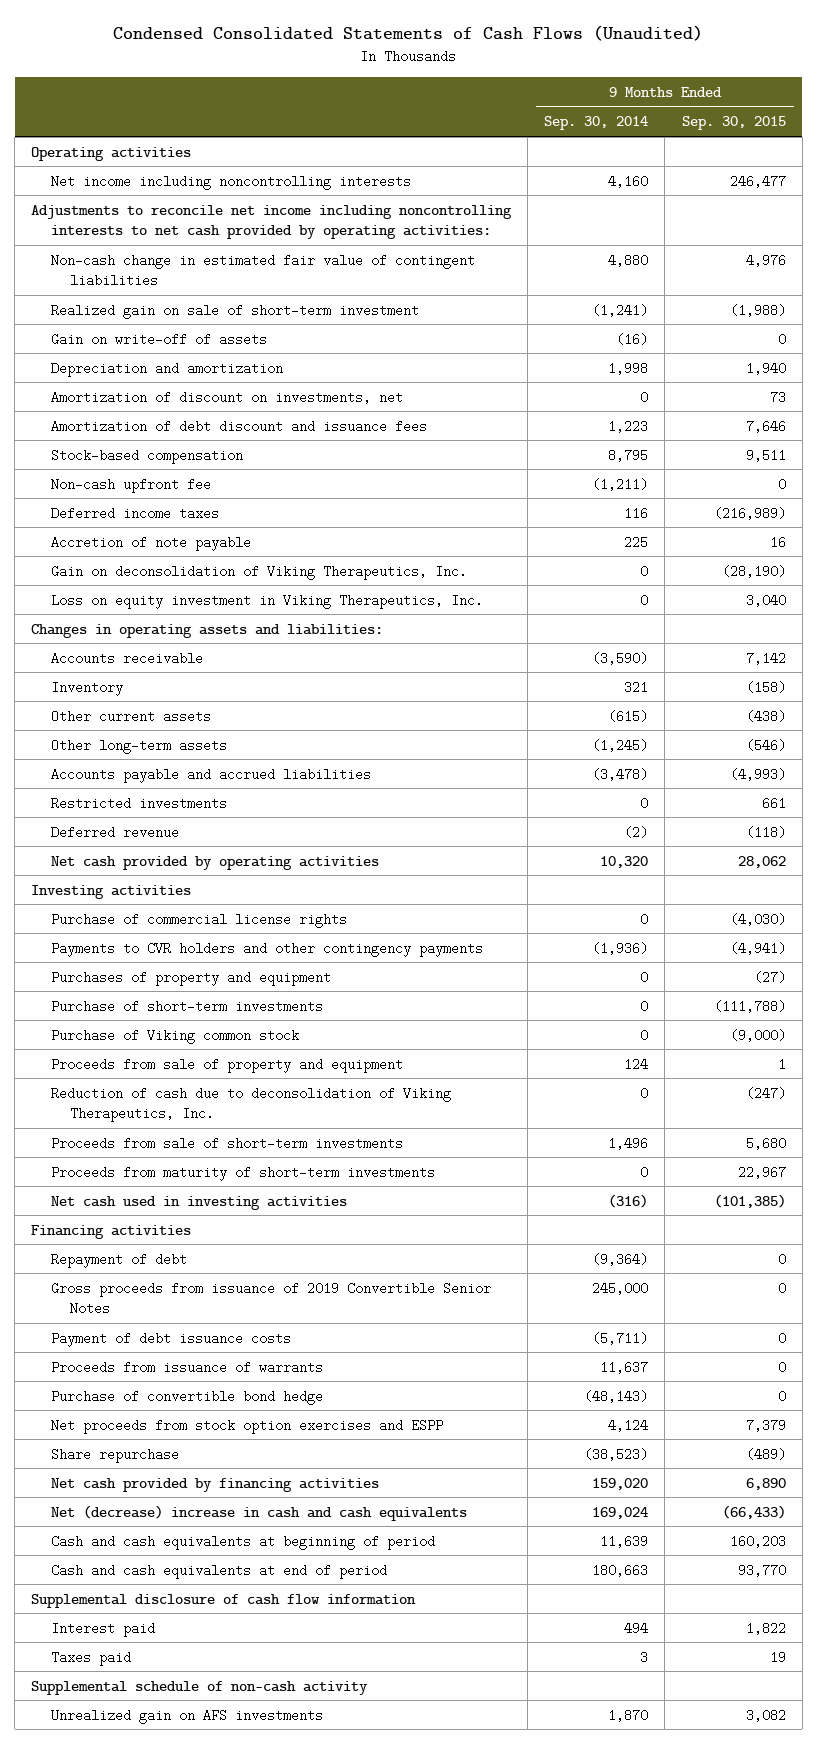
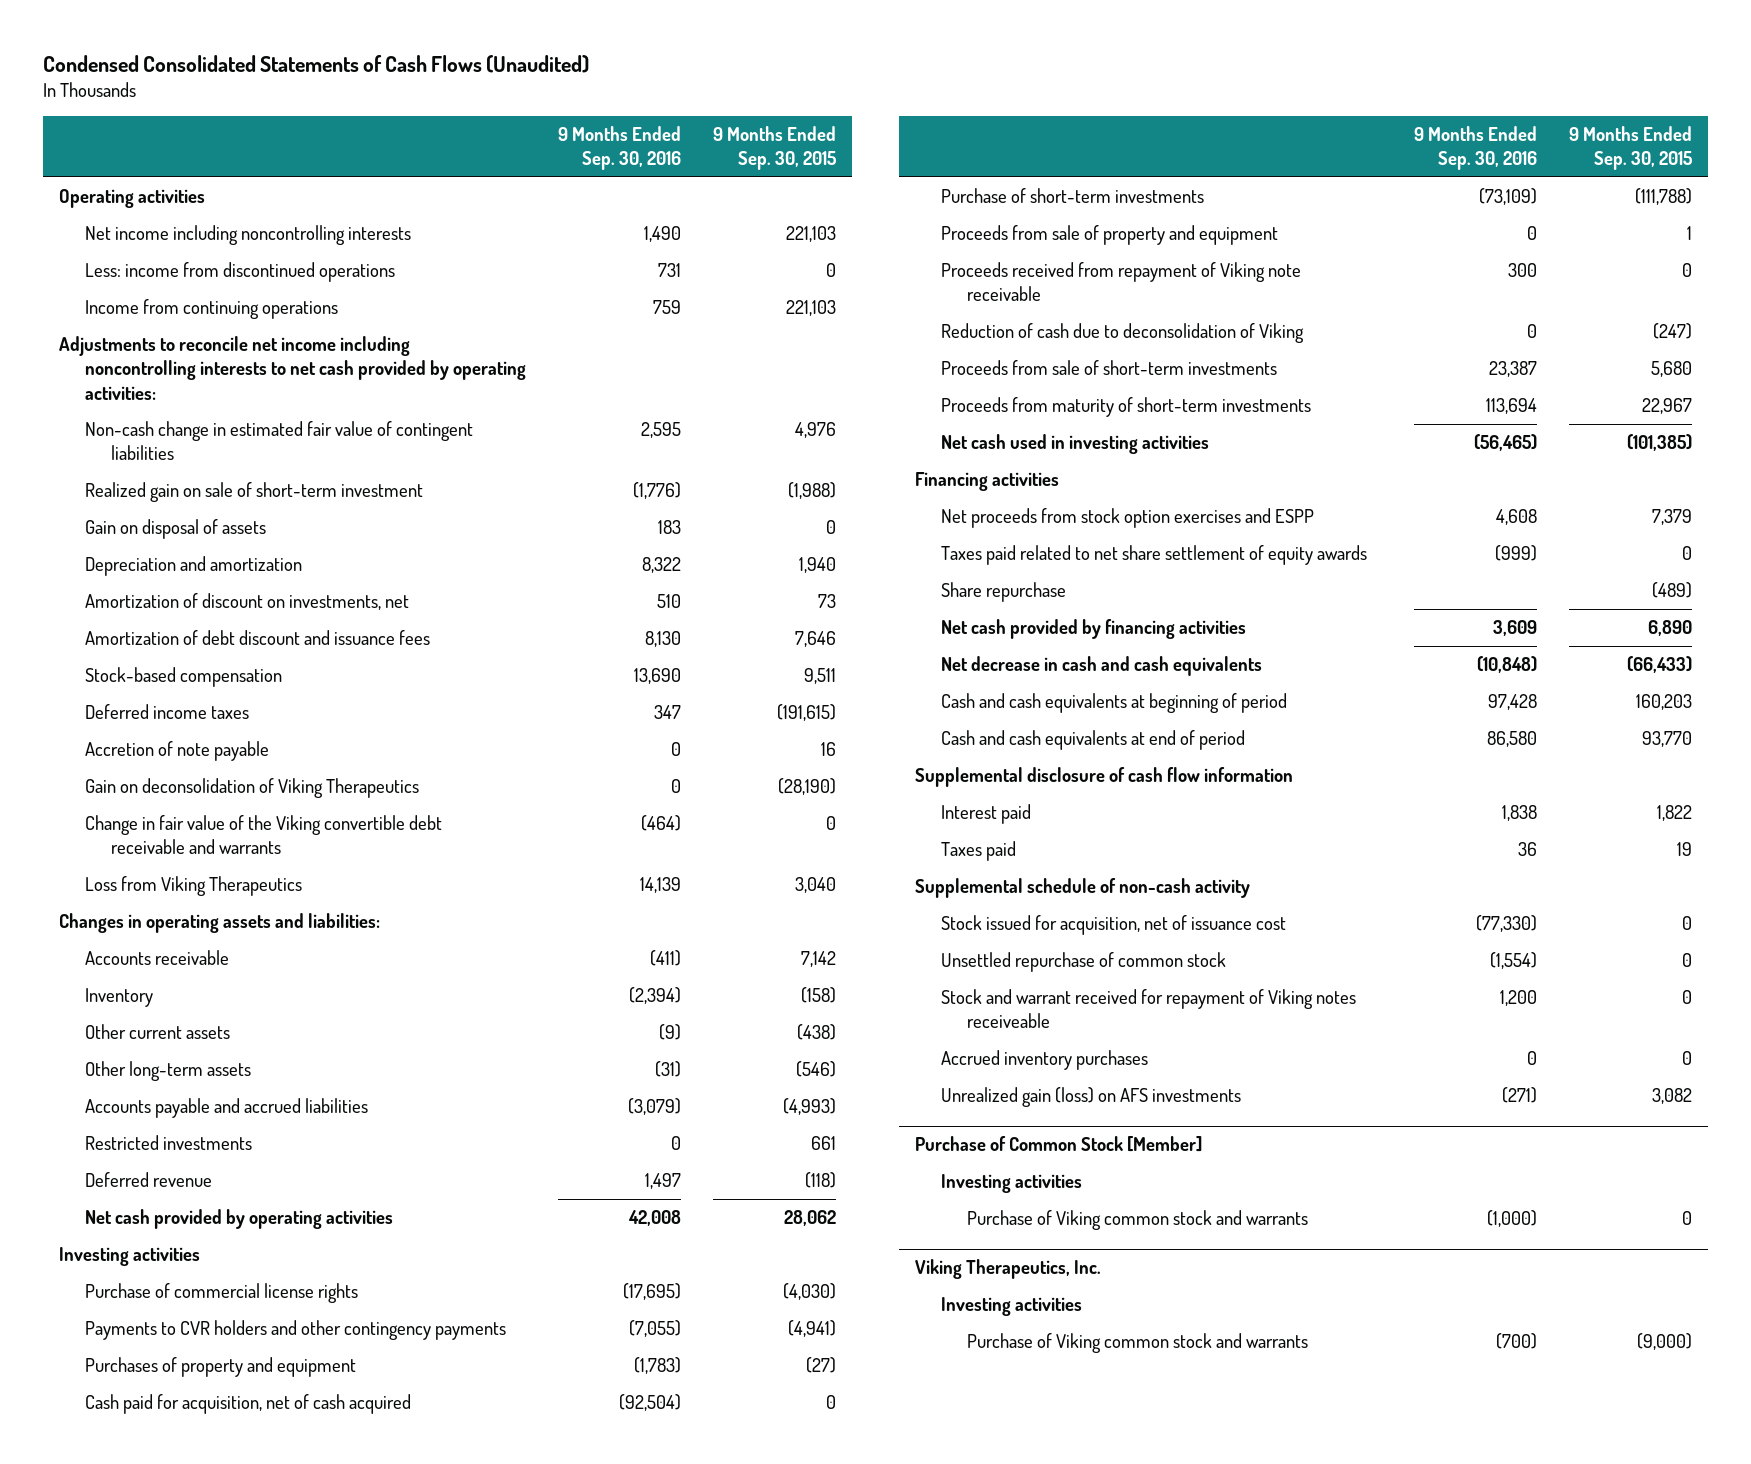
- | 9 Months Ended Sep. 30, 2014 | 9 Months Ended Sep. 30, 2015
+ | 9 Months Ended Sep. 30, 2016 | 9 Months Ended Sep. 30, 2015
- Net income including noncontrolling interests | 4,160 | 246,477
+ Net income including noncontrolling interests | 1,490 | 221,103
+ Less: income from discontinued operations | 731 | 0
+ Income from continuing operations | 759 | 221,103
- Gain on write-off of assets | (16) | 0
+ Gain on disposal of assets | 183 | 0
- Non-cash upfront fee | (1,211) | 0
- Deferred income taxes | 116 | (216,989)
+ Deferred income taxes | 347 | (191,615)
- Gain on deconsolidation of Viking Therapeutics, Inc. | 0 | (28,190)
- Loss on equity investment in Viking Therapeutics, Inc. | 0 | 3,040
+ Gain on deconsolidation of Viking Therapeutics | 0 | (28,190)
+ Change in fair value of the Viking convertible debt receivable and warrants | (464) | 0
+ Loss from Viking Therapeutics | 14,139 | 3,040
+ Cash paid for acquisition, net of cash acquired | (92,504) | 0
- Purchase of Viking common stock | 0 | (9,000)
- Reduction of cash due to deconsolidation of Viking Therapeutics, Inc. | 0 | (247)
+ Proceeds received from repayment of Viking note receivable | 300 | 0
+ Reduction of cash due to deconsolidation of Viking | 0 | (247)
- Repayment of debt | (9,364) | 0
- Gross proceeds from issuance of 2019 Convertible Senior Notes | 245,000 | 0
- Payment of debt issuance costs | (5,711) | 0
- Proceeds from issuance of warrants | 11,637 | 0
- Purchase of convertible bond hedge | (48,143) | 0
+ Taxes paid related to net share settlement of equity awards | (999) | 0
- Net (decrease) increase in cash and cash equivalents | 169,024 | (66,433)
+ Net decrease in cash and cash equivalents | (10,848) | (66,433)
- Unrealized gain on AFS investments | 1,870 | 3,082
+ Stock issued for acquisition, net of issuance cost | (77,330) | 0
+ Unsettled repurchase of common stock | (1,554) | 0
+ Stock and warrant received for repayment of Viking notes receiveable | 1,200 | 0
+ Accrued inventory purchases | 0 | 0
+ Unrealized gain (loss) on AFS investments | (271) | 3,082
+ Purchase of Common Stock [Member]
+ Investing activities
+ Purchase of Viking common stock and warrants | (1,000) | 0
+ Viking Therapeutics, Inc.
+ Investing activities
+ Purchase of Viking common stock and warrants | (700) | (9,000)

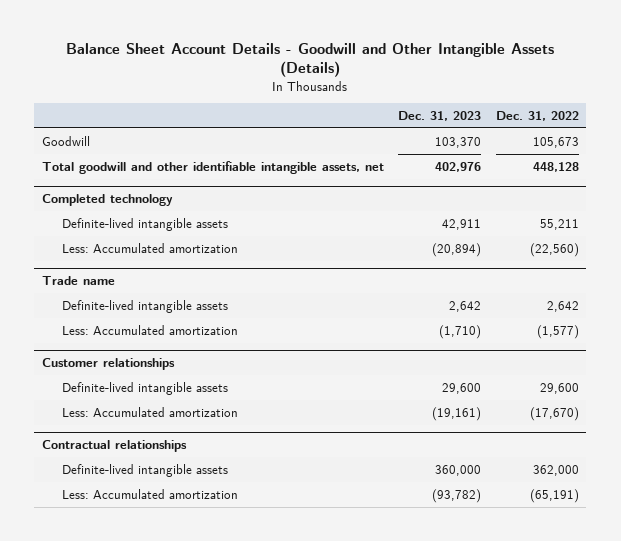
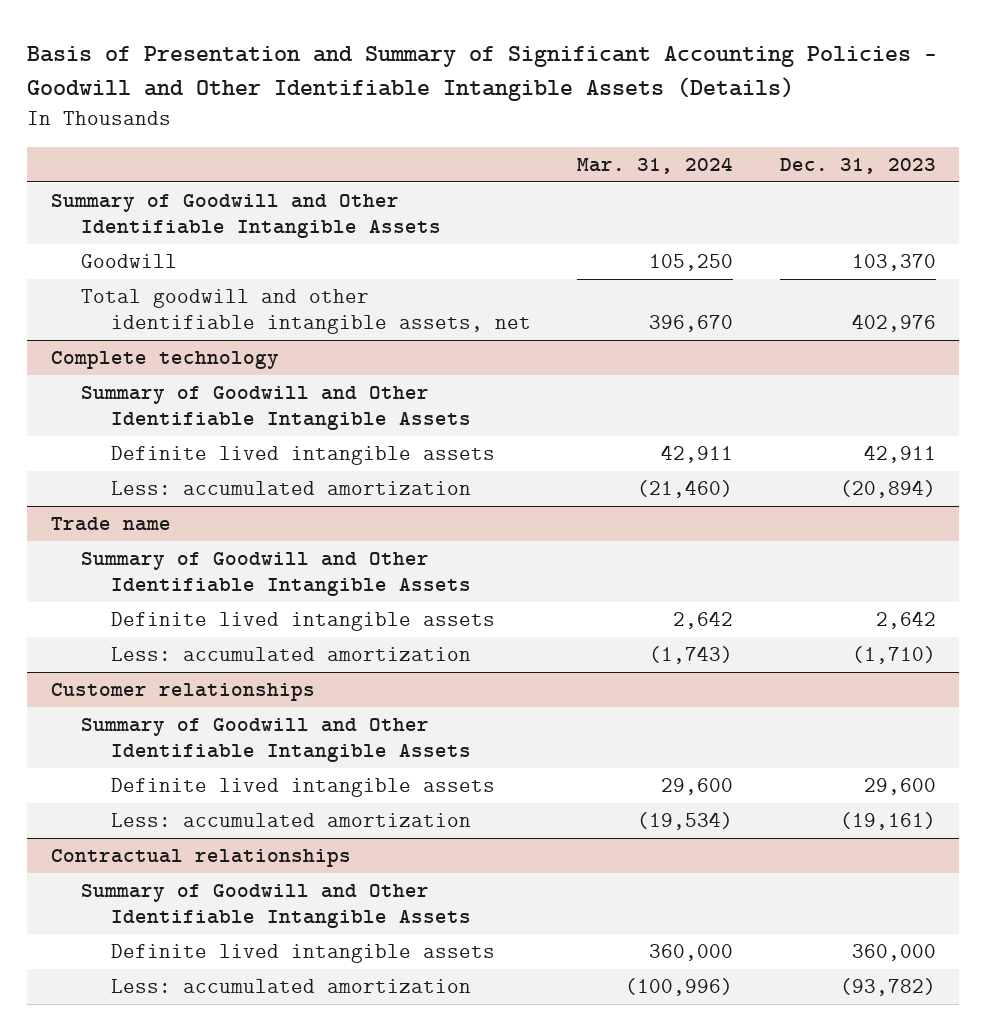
- Balance Sheet Account Details - Goodwill and Other Intangible Assets (Details)
+ Basis of Presentation and Summary of Significant Accounting Policies - Goodwill and Other Identifiable Intangible Assets (Details)
- | Dec. 31, 2023 | Dec. 31, 2022
+ | Mar. 31, 2024 | Dec. 31, 2023
+ Summary of Goodwill and Other Identifiable Intangible Assets
- Completed technology
- Definite-lived intangible assets | 42,911 | 55,211
- Less: Accumulated amortization | (20,894) | (22,560)
+ Complete technology
+ Summary of Goodwill and Other Identifiable Intangible Assets
+ Definite lived intangible assets | 42,911 | 42,911
+ Less: accumulated amortization | (21,460) | (20,894)
@ Trade name
- Definite-lived intangible assets | 2,642 | 2,642
- Less: Accumulated amortization | (1,710) | (1,577)
+ Summary of Goodwill and Other Identifiable Intangible Assets
+ Definite lived intangible assets | 2,642 | 2,642
+ Less: accumulated amortization | (1,743) | (1,710)
@ Customer relationships
- Definite-lived intangible assets | 29,600 | 29,600
- Less: Accumulated amortization | (19,161) | (17,670)
+ Summary of Goodwill and Other Identifiable Intangible Assets
+ Definite lived intangible assets | 29,600 | 29,600
+ Less: accumulated amortization | (19,534) | (19,161)
@ Contractual relationships
- Definite-lived intangible assets | 360,000 | 362,000
- Less: Accumulated amortization | (93,782) | (65,191)
+ Summary of Goodwill and Other Identifiable Intangible Assets
+ Definite lived intangible assets | 360,000 | 360,000
+ Less: accumulated amortization | (100,996) | (93,782)

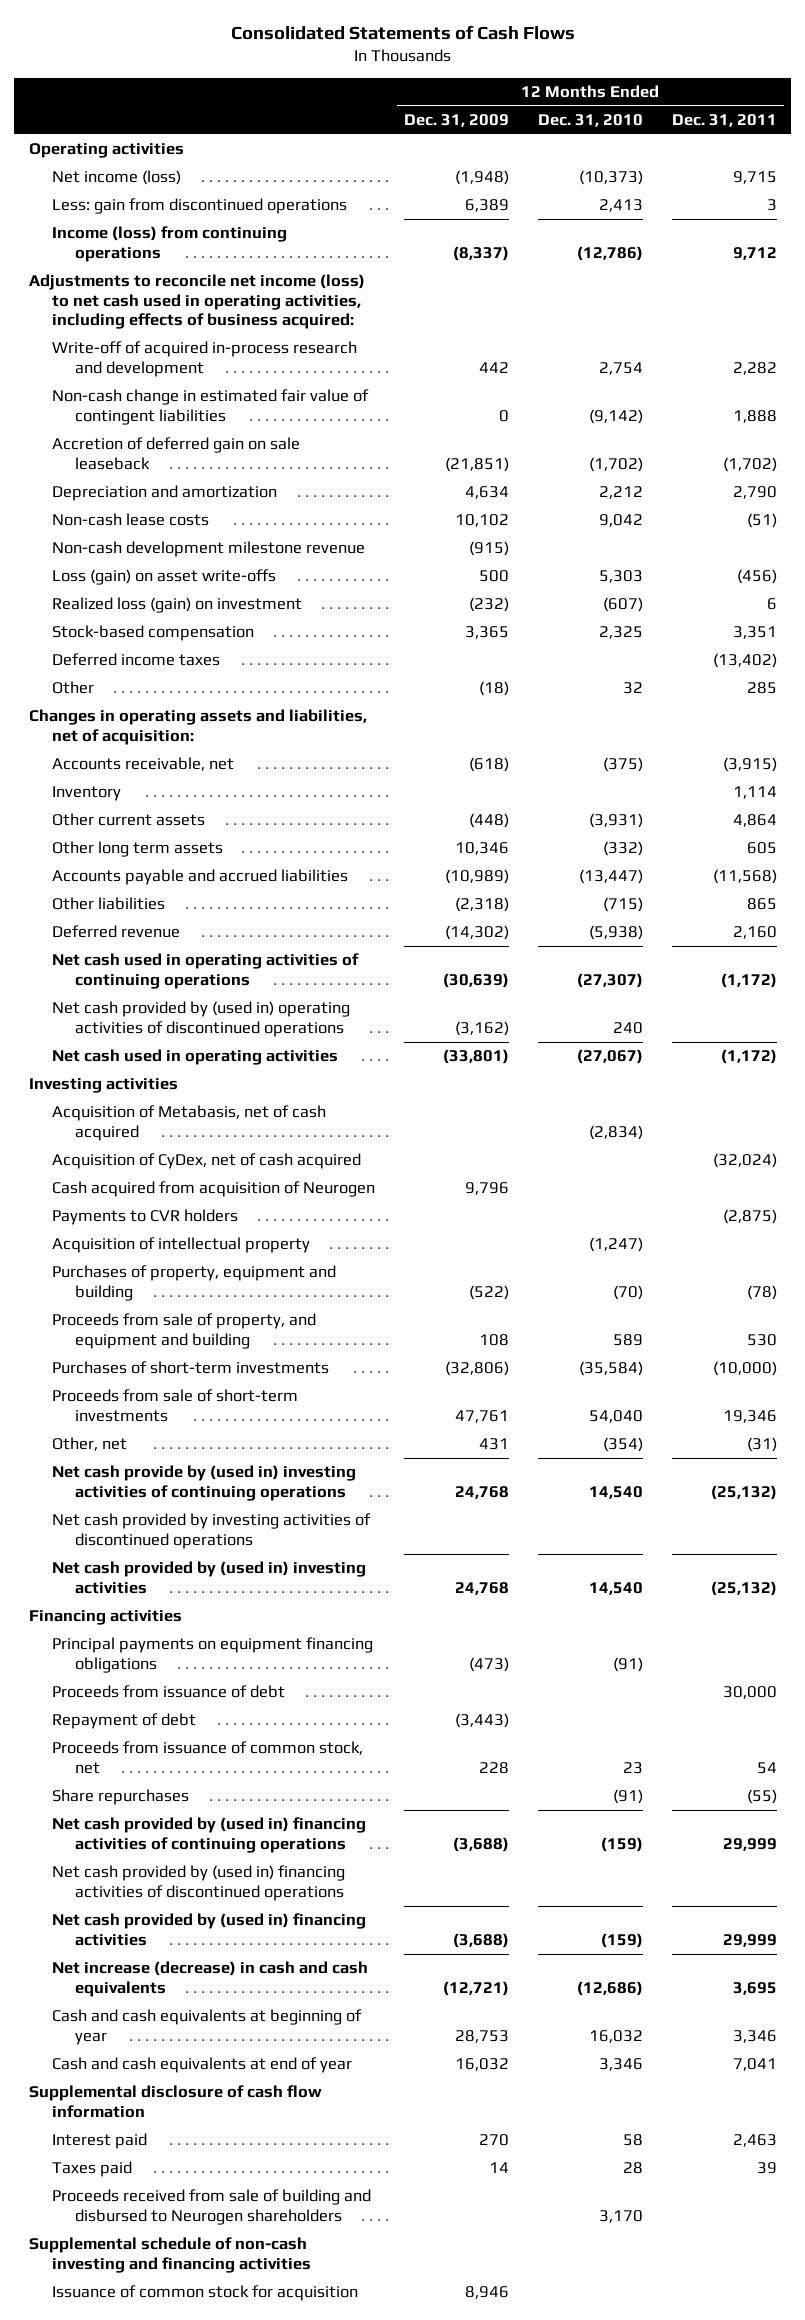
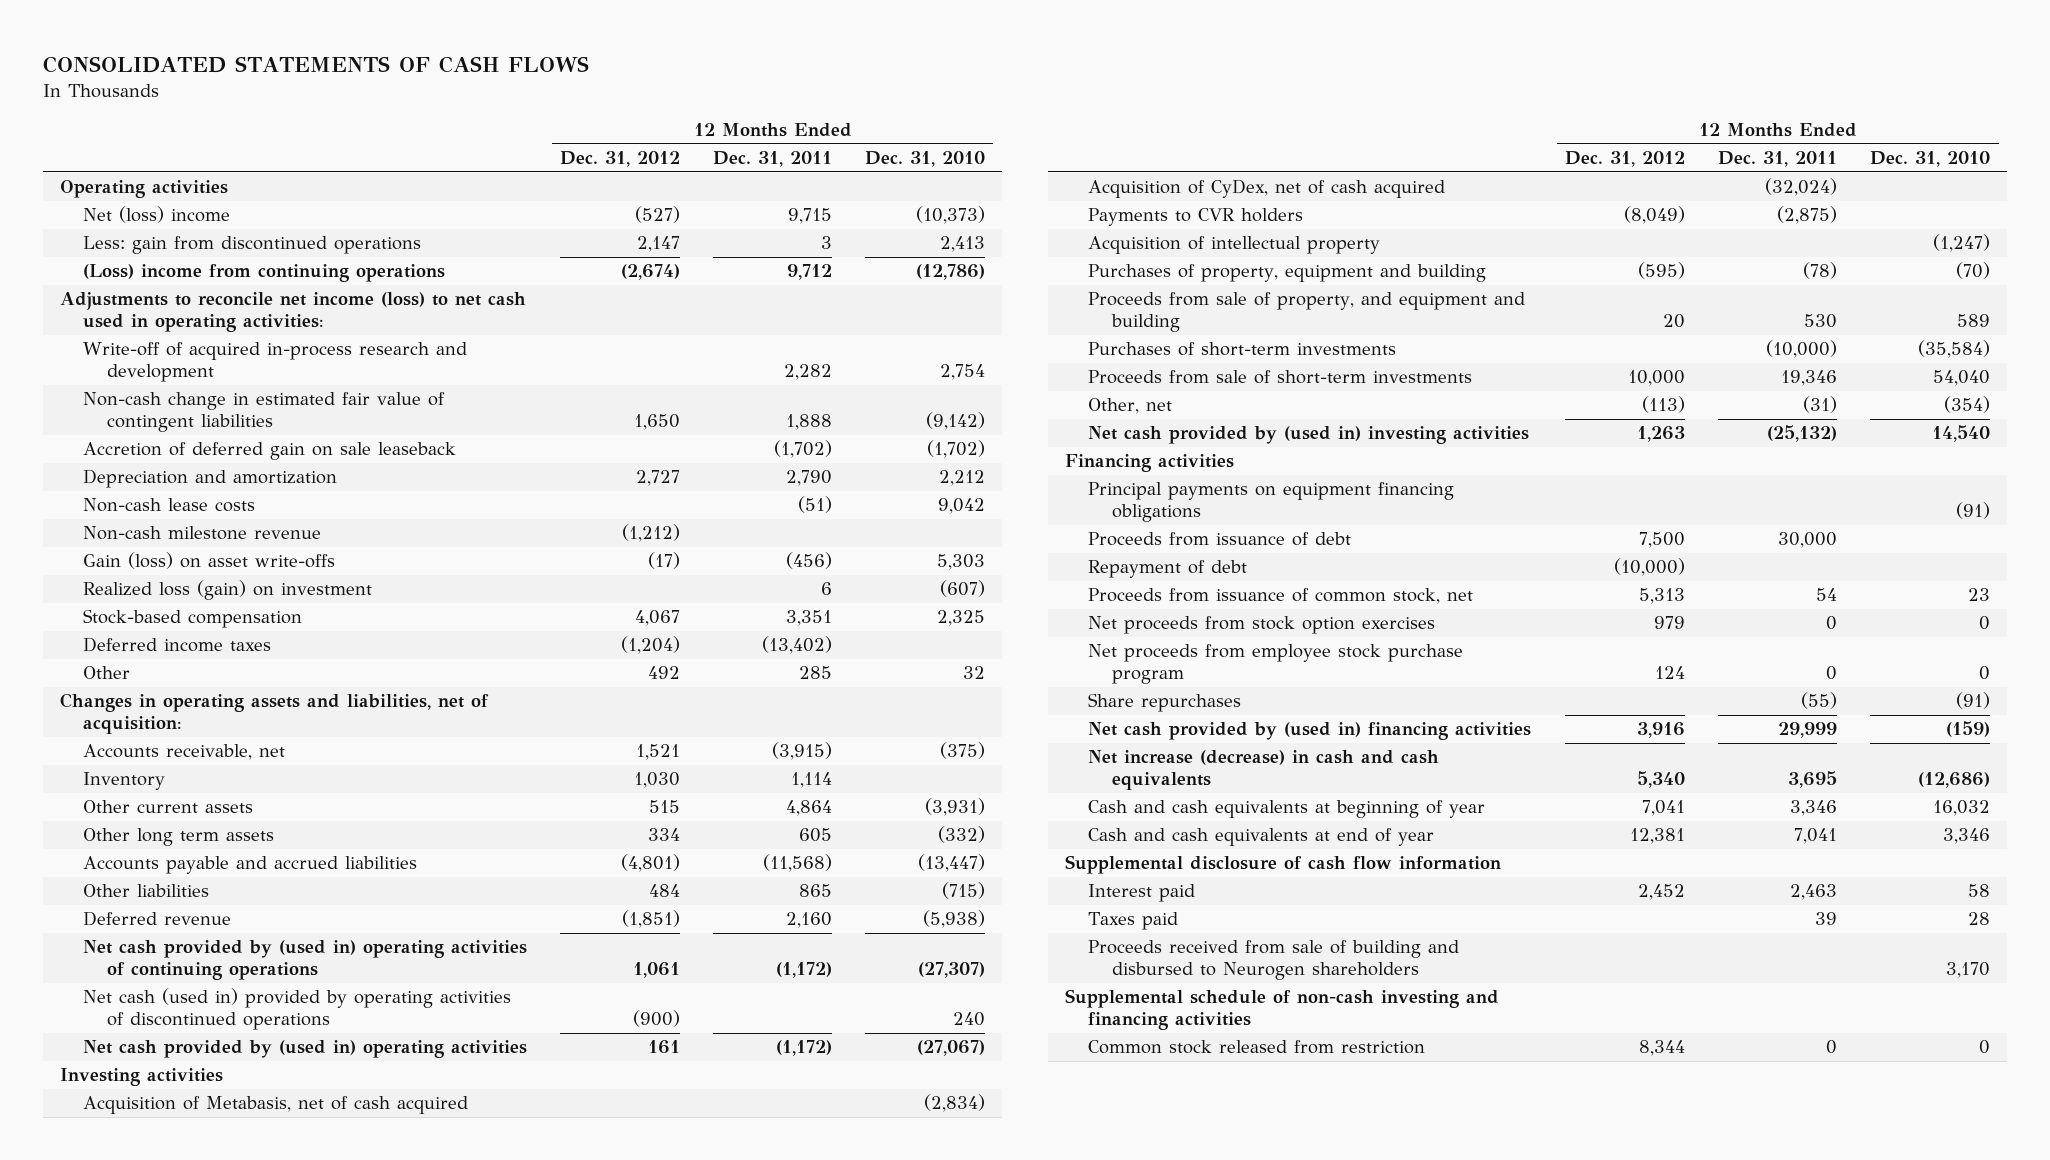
- Consolidated Statements of Cash Flows
+ CONSOLIDATED STATEMENTS OF CASH FLOWS
- | 12 Months Ended Dec. 31, 2009 | 12 Months Ended Dec. 31, 2010 | 12 Months Ended Dec. 31, 2011
+ | 12 Months Ended Dec. 31, 2012 | 12 Months Ended Dec. 31, 2011 | 12 Months Ended Dec. 31, 2010
- Net income (loss) | (1,948) | (10,373) | 9,715
+ Net (loss) income | (527) | 9,715 | (10,373)
- Income (loss) from continuing operations | (8,337) | (12,786) | 9,712
- Adjustments to reconcile net income (loss) to net cash used in operating activities, including effects of business acquired:
+ (Loss) income from continuing operations | (2,674) | 9,712 | (12,786)
+ Adjustments to reconcile net income (loss) to net cash used in operating activities:
- Non-cash development milestone revenue | (915) | |
- Loss (gain) on asset write-offs | 500 | 5,303 | (456)
+ Non-cash milestone revenue | (1,212) | |
+ Gain (loss) on asset write-offs | (17) | (456) | 5,303
- Net cash used in operating activities of continuing operations | (30,639) | (27,307) | (1,172)
- Net cash provided by (used in) operating activities of discontinued operations | (3,162) | 240 |
- Net cash used in operating activities | (33,801) | (27,067) | (1,172)
+ Net cash provided by (used in) operating activities of continuing operations | 1,061 | (1,172) | (27,307)
+ Net cash (used in) provided by operating activities of discontinued operations | (900) | | 240
+ Net cash provided by (used in) operating activities | 161 | (1,172) | (27,067)
- Cash acquired from acquisition of Neurogen | 9,796 | |
- Net cash provide by (used in) investing activities of continuing operations | 24,768 | 14,540 | (25,132)
- Net cash provided by investing activities of discontinued operations
+ Net proceeds from stock option exercises | 979 | 0 | 0
+ Net proceeds from employee stock purchase program | 124 | 0 | 0
- Net cash provided by (used in) financing activities of continuing operations | (3,688) | (159) | 29,999
- Net cash provided by (used in) financing activities of discontinued operations
- Issuance of common stock for acquisition | 8,946 | |
+ Common stock released from restriction | 8,344 | 0 | 0

